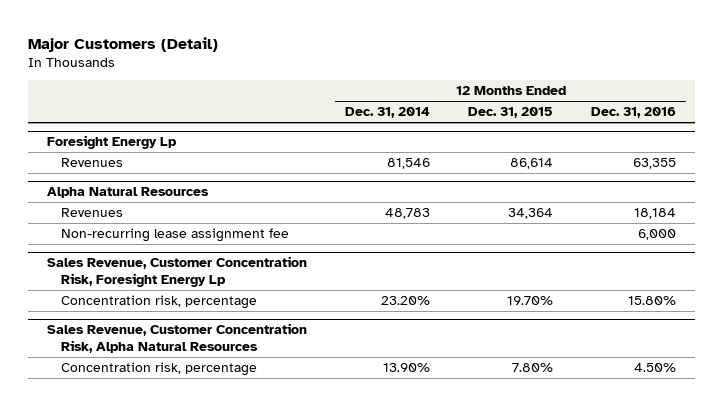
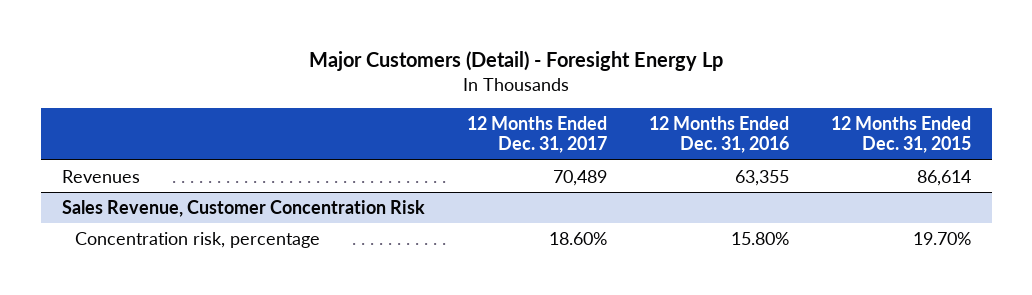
- Major Customers (Detail)
+ Major Customers (Detail) - Foresight Energy Lp
- | 12 Months Ended Dec. 31, 2014 | 12 Months Ended Dec. 31, 2015 | 12 Months Ended Dec. 31, 2016
+ | 12 Months Ended Dec. 31, 2017 | 12 Months Ended Dec. 31, 2016 | 12 Months Ended Dec. 31, 2015
- Foresight Energy Lp
- Alpha Natural Resources
- Revenues | 48,783 | 34,364 | 18,184
- Non-recurring lease assignment fee | | | 6,000
- Sales Revenue, Customer Concentration Risk, Foresight Energy Lp
+ Sales Revenue, Customer Concentration Risk
- Sales Revenue, Customer Concentration Risk, Alpha Natural Resources
- Concentration risk, percentage | 13.90% | 7.80% | 4.50%

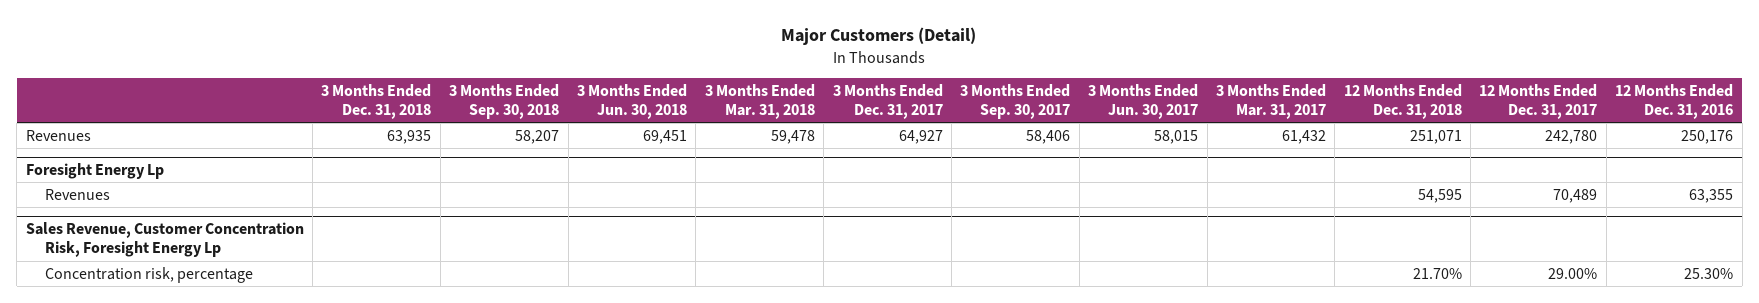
- Major Customers (Detail) - Foresight Energy Lp
+ Major Customers (Detail)
- | 12 Months Ended Dec. 31, 2017 | 12 Months Ended Dec. 31, 2016 | 12 Months Ended Dec. 31, 2015
+ | 3 Months Ended Dec. 31, 2018 | 3 Months Ended Sep. 30, 2018 | 3 Months Ended Jun. 30, 2018 | 3 Months Ended Mar. 31, 2018 | 3 Months Ended Dec. 31, 2017 | 3 Months Ended Sep. 30, 2017 | 3 Months Ended Jun. 30, 2017 | 3 Months Ended Mar. 31, 2017 | 12 Months Ended Dec. 31, 2018 | 12 Months Ended Dec. 31, 2017 | 12 Months Ended Dec. 31, 2016
+ Revenues | 63,935 | 58,207 | 69,451 | 59,478 | 64,927 | 58,406 | 58,015 | 61,432 | 251,071 | 242,780 | 250,176
+ Foresight Energy Lp
- Sales Revenue, Customer Concentration Risk
- Concentration risk, percentage | 18.60% | 15.80% | 19.70%
+ Sales Revenue, Customer Concentration Risk, Foresight Energy Lp
+ Concentration risk, percentage | | | | | | | | | 21.70% | 29.00% | 25.30%

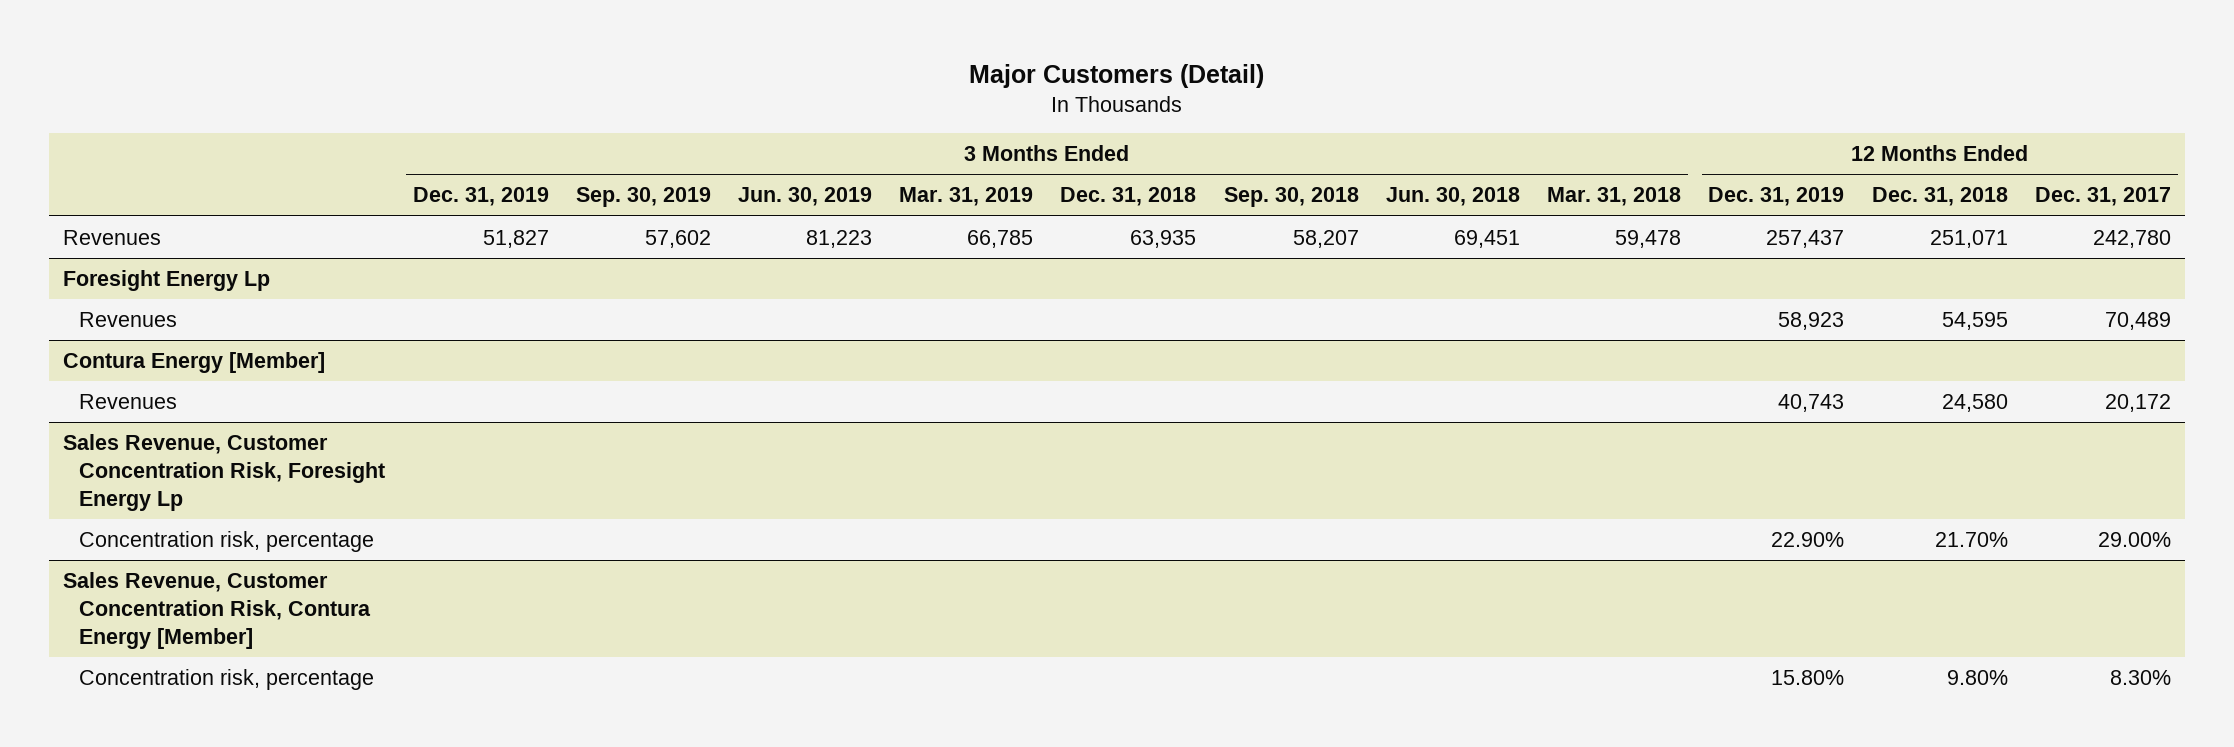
- | 3 Months Ended Dec. 31, 2018 | 3 Months Ended Sep. 30, 2018 | 3 Months Ended Jun. 30, 2018 | 3 Months Ended Mar. 31, 2018 | 3 Months Ended Dec. 31, 2017 | 3 Months Ended Sep. 30, 2017 | 3 Months Ended Jun. 30, 2017 | 3 Months Ended Mar. 31, 2017 | 12 Months Ended Dec. 31, 2018 | 12 Months Ended Dec. 31, 2017 | 12 Months Ended Dec. 31, 2016
+ | 3 Months Ended Dec. 31, 2019 | 3 Months Ended Sep. 30, 2019 | 3 Months Ended Jun. 30, 2019 | 3 Months Ended Mar. 31, 2019 | 3 Months Ended Dec. 31, 2018 | 3 Months Ended Sep. 30, 2018 | 3 Months Ended Jun. 30, 2018 | 3 Months Ended Mar. 31, 2018 | 12 Months Ended Dec. 31, 2019 | 12 Months Ended Dec. 31, 2018 | 12 Months Ended Dec. 31, 2017
+ Contura Energy [Member]
+ Revenues | | | | | | | | | 40,743 | 24,580 | 20,172
+ Sales Revenue, Customer Concentration Risk, Contura Energy [Member]
+ Concentration risk, percentage | | | | | | | | | 15.80% | 9.80% | 8.30%

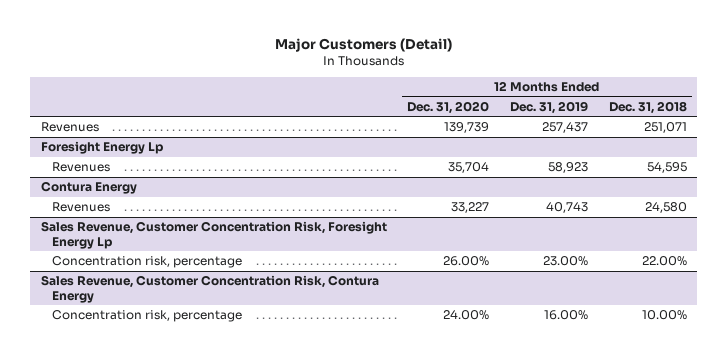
- | 3 Months Ended Dec. 31, 2019 | 3 Months Ended Sep. 30, 2019 | 3 Months Ended Jun. 30, 2019 | 3 Months Ended Mar. 31, 2019 | 3 Months Ended Dec. 31, 2018 | 3 Months Ended Sep. 30, 2018 | 3 Months Ended Jun. 30, 2018 | 3 Months Ended Mar. 31, 2018 | 12 Months Ended Dec. 31, 2019 | 12 Months Ended Dec. 31, 2018 | 12 Months Ended Dec. 31, 2017
+ | 12 Months Ended Dec. 31, 2020 | 12 Months Ended Dec. 31, 2019 | 12 Months Ended Dec. 31, 2018
- Contura Energy [Member]
+ Contura Energy
@ Sales Revenue, Customer Concentration Risk, Foresight Energy Lp
- Concentration risk, percentage | | | | | | | | | 22.90% | 21.70% | 29.00%
- Sales Revenue, Customer Concentration Risk, Contura Energy [Member]
- Concentration risk, percentage | | | | | | | | | 15.80% | 9.80% | 8.30%
@ Sales Revenue, Customer Concentration Risk, Foresight Energy Lp
+ Concentration risk, percentage | 26.00% | 23.00% | 22.00%
+ Sales Revenue, Customer Concentration Risk, Contura Energy
+ Concentration risk, percentage | 24.00% | 16.00% | 10.00%

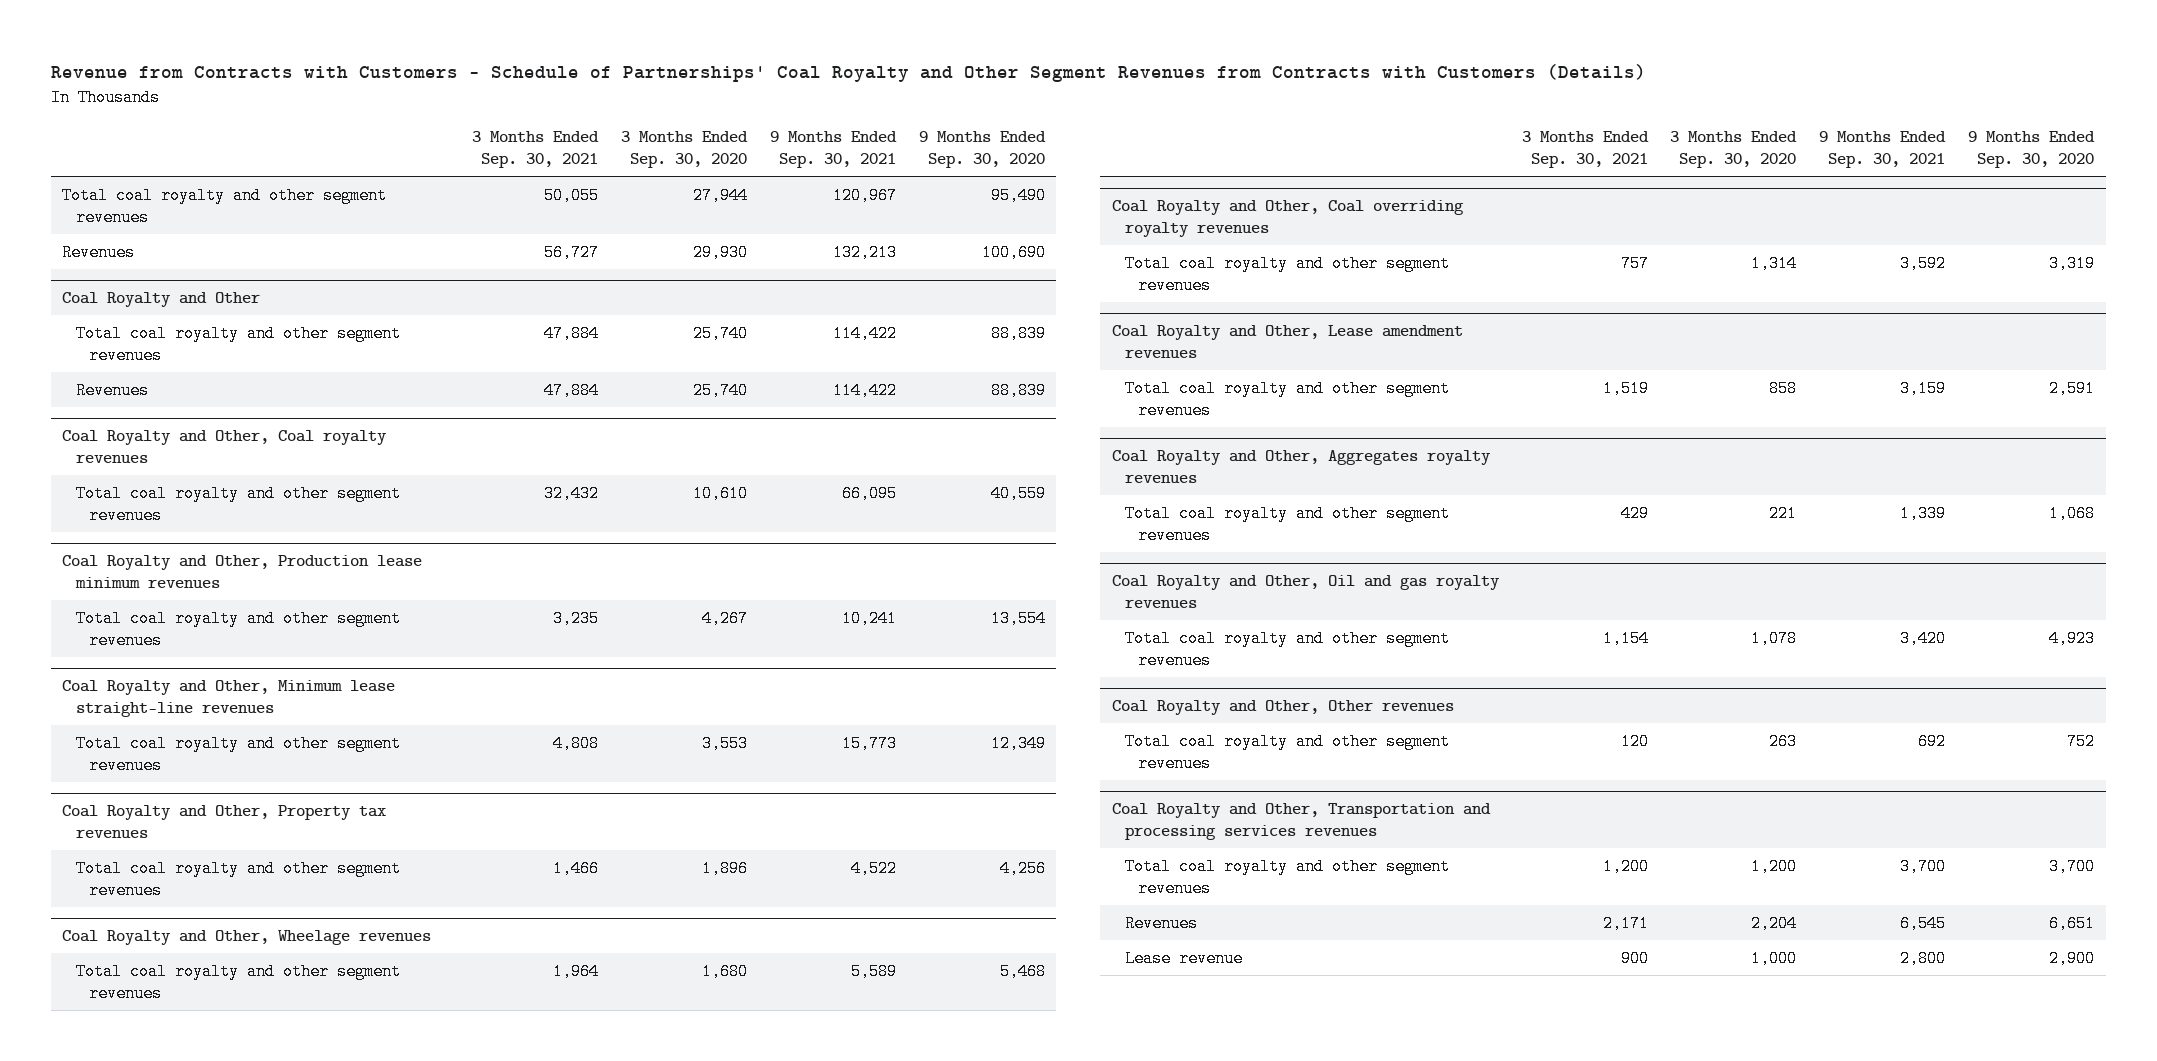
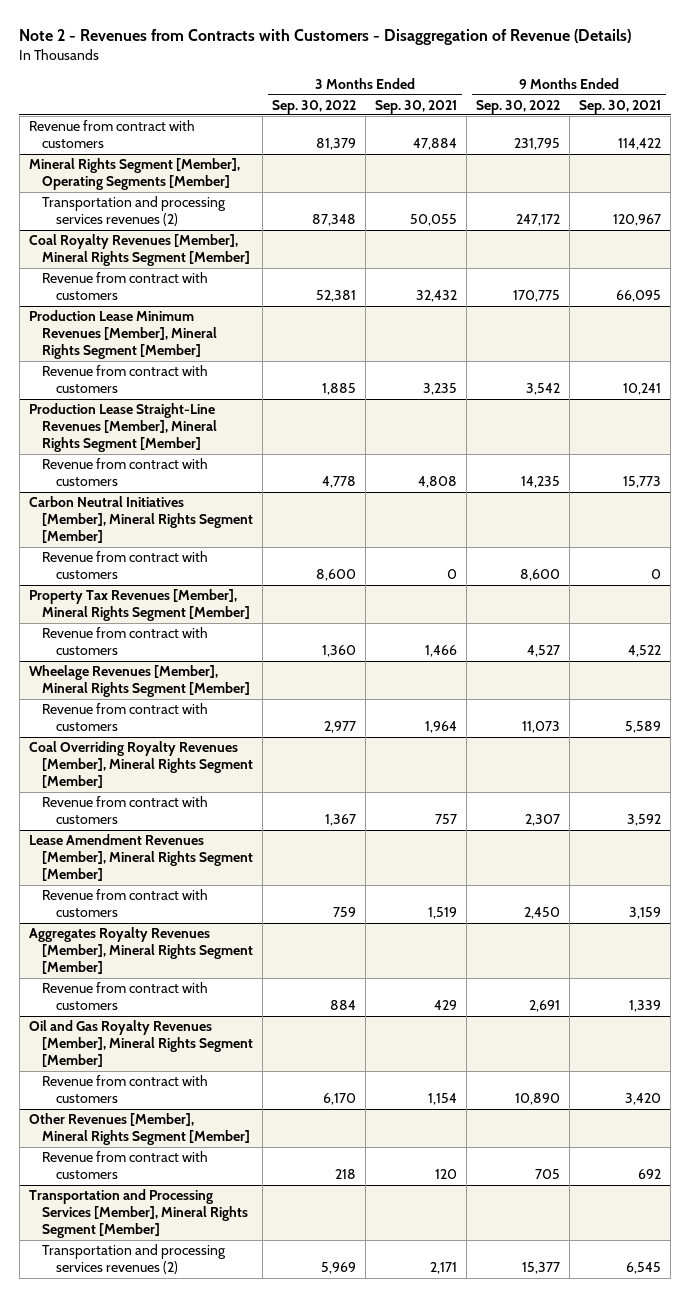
- Revenue from Contracts with Customers - Schedule of Partnerships' Coal Royalty and Other Segment Revenues from Contracts with Customers (Details)
+ Note 2 - Revenues from Contracts with Customers - Disaggregation of Revenue (Details)
- | 3 Months Ended Sep. 30, 2021 | 3 Months Ended Sep. 30, 2020 | 9 Months Ended Sep. 30, 2021 | 9 Months Ended Sep. 30, 2020
+ | 3 Months Ended Sep. 30, 2022 | 3 Months Ended Sep. 30, 2021 | 9 Months Ended Sep. 30, 2022 | 9 Months Ended Sep. 30, 2021
- Total coal royalty and other segment revenues | 50,055 | 27,944 | 120,967 | 95,490
- Revenues | 56,727 | 29,930 | 132,213 | 100,690
- Coal Royalty and Other
- Total coal royalty and other segment revenues | 47,884 | 25,740 | 114,422 | 88,839
- Revenues | 47,884 | 25,740 | 114,422 | 88,839
- Coal Royalty and Other, Coal royalty revenues
- Total coal royalty and other segment revenues | 32,432 | 10,610 | 66,095 | 40,559
- Coal Royalty and Other, Production lease minimum revenues
- Total coal royalty and other segment revenues | 3,235 | 4,267 | 10,241 | 13,554
- Coal Royalty and Other, Minimum lease straight-line revenues
- Total coal royalty and other segment revenues | 4,808 | 3,553 | 15,773 | 12,349
- Coal Royalty and Other, Property tax revenues
- Total coal royalty and other segment revenues | 1,466 | 1,896 | 4,522 | 4,256
- Coal Royalty and Other, Wheelage revenues
- Total coal royalty and other segment revenues | 1,964 | 1,680 | 5,589 | 5,468
- Coal Royalty and Other, Coal overriding royalty revenues
- Total coal royalty and other segment revenues | 757 | 1,314 | 3,592 | 3,319
- Coal Royalty and Other, Lease amendment revenues
- Total coal royalty and other segment revenues | 1,519 | 858 | 3,159 | 2,591
- Coal Royalty and Other, Aggregates royalty revenues
- Total coal royalty and other segment revenues | 429 | 221 | 1,339 | 1,068
- Coal Royalty and Other, Oil and gas royalty revenues
- Total coal royalty and other segment revenues | 1,154 | 1,078 | 3,420 | 4,923
- Coal Royalty and Other, Other revenues
- Total coal royalty and other segment revenues | 120 | 263 | 692 | 752
- Coal Royalty and Other, Transportation and processing services revenues
- Total coal royalty and other segment revenues | 1,200 | 1,200 | 3,700 | 3,700
- Revenues | 2,171 | 2,204 | 6,545 | 6,651
- Lease revenue | 900 | 1,000 | 2,800 | 2,900
+ Revenue from contract with customers | 81,379 | 47,884 | 231,795 | 114,422
+ Mineral Rights Segment [Member], Operating Segments [Member]
+ Transportation and processing services revenues (2) | 87,348 | 50,055 | 247,172 | 120,967
+ Coal Royalty Revenues [Member], Mineral Rights Segment [Member]
+ Revenue from contract with customers | 52,381 | 32,432 | 170,775 | 66,095
+ Production Lease Minimum Revenues [Member], Mineral Rights Segment [Member]
+ Revenue from contract with customers | 1,885 | 3,235 | 3,542 | 10,241
+ Production Lease Straight-Line Revenues [Member], Mineral Rights Segment [Member]
+ Revenue from contract with customers | 4,778 | 4,808 | 14,235 | 15,773
+ Carbon Neutral Initiatives [Member], Mineral Rights Segment [Member]
+ Revenue from contract with customers | 8,600 | 0 | 8,600 | 0
+ Property Tax Revenues [Member], Mineral Rights Segment [Member]
+ Revenue from contract with customers | 1,360 | 1,466 | 4,527 | 4,522
+ Wheelage Revenues [Member], Mineral Rights Segment [Member]
+ Revenue from contract with customers | 2,977 | 1,964 | 11,073 | 5,589
+ Coal Overriding Royalty Revenues [Member], Mineral Rights Segment [Member]
+ Revenue from contract with customers | 1,367 | 757 | 2,307 | 3,592
+ Lease Amendment Revenues [Member], Mineral Rights Segment [Member]
+ Revenue from contract with customers | 759 | 1,519 | 2,450 | 3,159
+ Aggregates Royalty Revenues [Member], Mineral Rights Segment [Member]
+ Revenue from contract with customers | 884 | 429 | 2,691 | 1,339
+ Oil and Gas Royalty Revenues [Member], Mineral Rights Segment [Member]
+ Revenue from contract with customers | 6,170 | 1,154 | 10,890 | 3,420
+ Other Revenues [Member], Mineral Rights Segment [Member]
+ Revenue from contract with customers | 218 | 120 | 705 | 692
+ Transportation and Processing Services [Member], Mineral Rights Segment [Member]
+ Transportation and processing services revenues (2) | 5,969 | 2,171 | 15,377 | 6,545

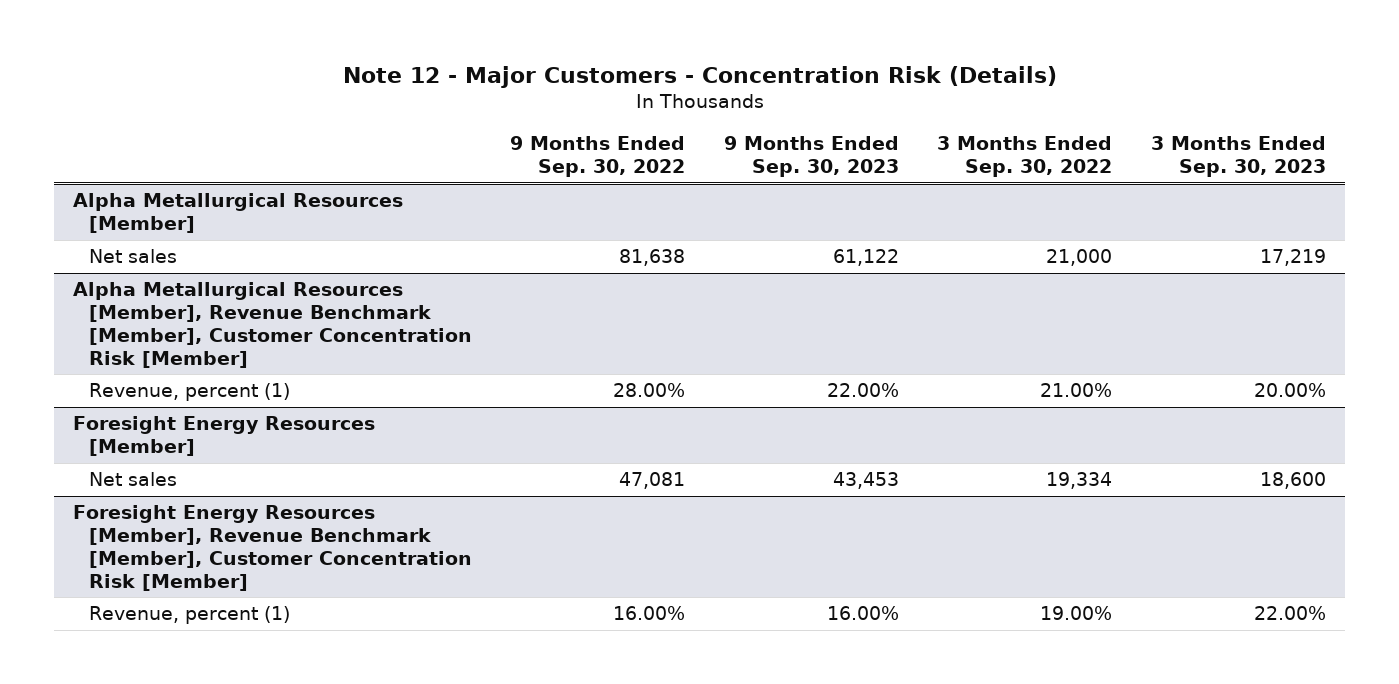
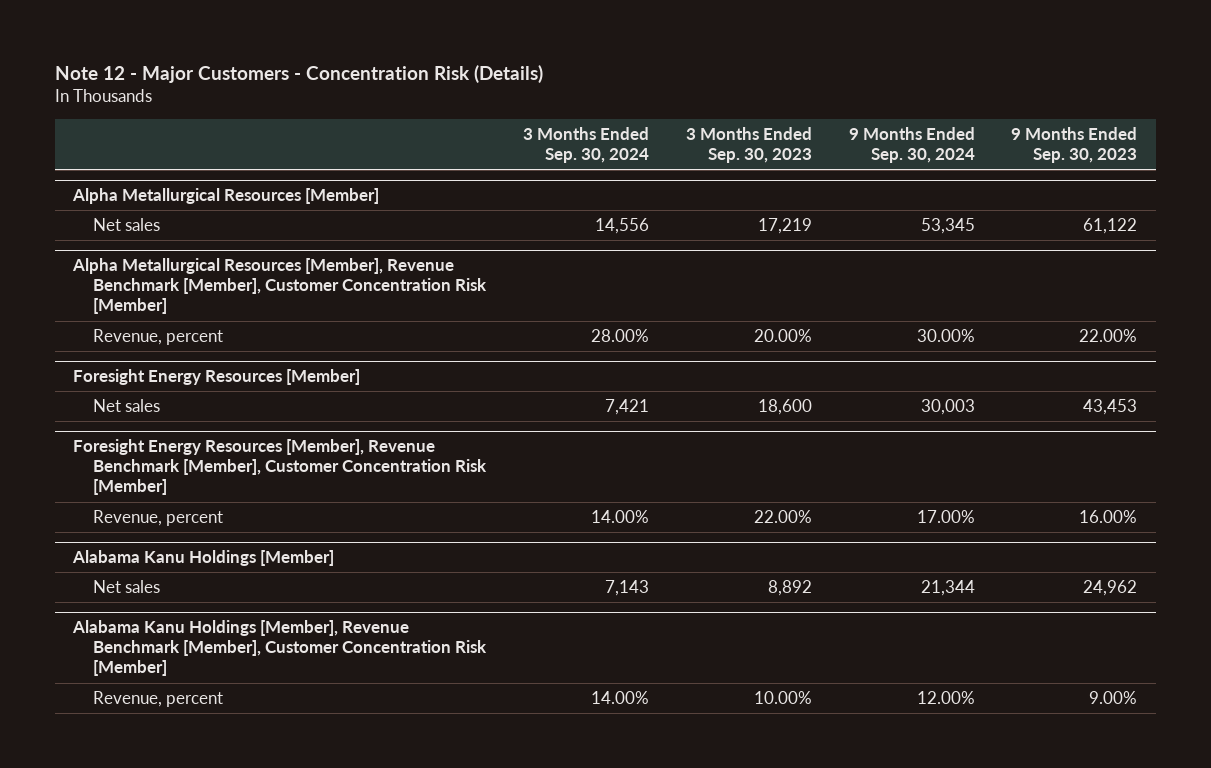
- | 9 Months Ended Sep. 30, 2022 | 9 Months Ended Sep. 30, 2023 | 3 Months Ended Sep. 30, 2022 | 3 Months Ended Sep. 30, 2023
+ | 3 Months Ended Sep. 30, 2024 | 3 Months Ended Sep. 30, 2023 | 9 Months Ended Sep. 30, 2024 | 9 Months Ended Sep. 30, 2023
@ Alpha Metallurgical Resources [Member], Revenue Benchmark [Member], Customer Concentration Risk [Member]
- Revenue, percent (1) | 28.00% | 22.00% | 21.00% | 20.00%
+ Revenue, percent | 28.00% | 20.00% | 30.00% | 22.00%
@ Foresight Energy Resources [Member], Revenue Benchmark [Member], Customer Concentration Risk [Member]
- Revenue, percent (1) | 16.00% | 16.00% | 19.00% | 22.00%
+ Revenue, percent | 14.00% | 22.00% | 17.00% | 16.00%
+ Alabama Kanu Holdings [Member]
+ Net sales | 7,143 | 8,892 | 21,344 | 24,962
+ Alabama Kanu Holdings [Member], Revenue Benchmark [Member], Customer Concentration Risk [Member]
+ Revenue, percent | 14.00% | 10.00% | 12.00% | 9.00%

